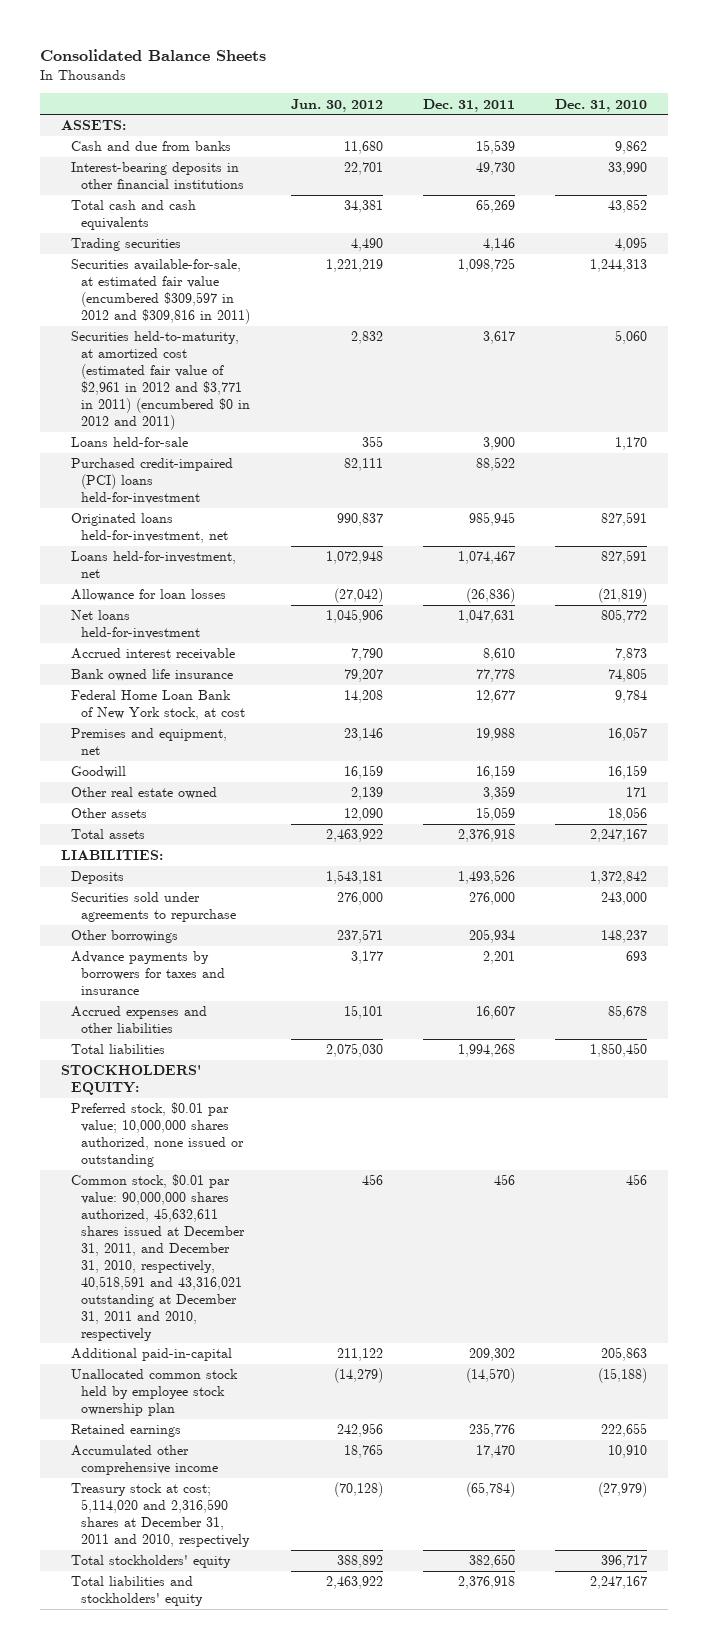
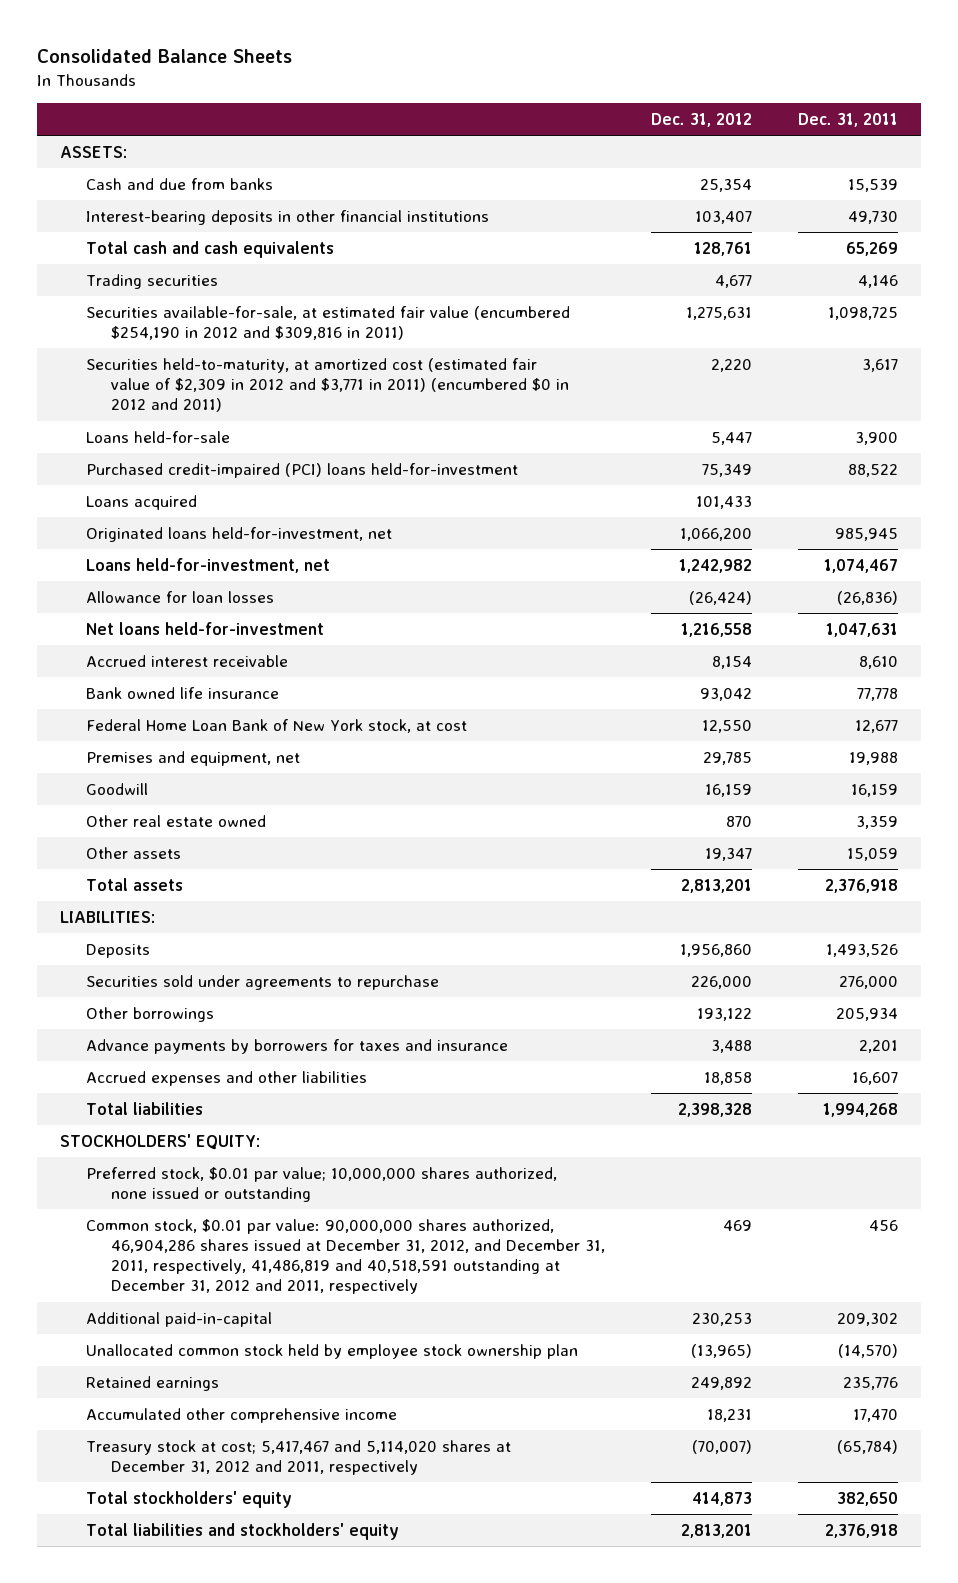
- | Jun. 30, 2012 | Dec. 31, 2011 | Dec. 31, 2010
+ | Dec. 31, 2012 | Dec. 31, 2011
- Securities available-for-sale, at estimated fair value (encumbered $309,597 in 2012 and $309,816 in 2011) | 1,221,219 | 1,098,725 | 1,244,313
- Securities held-to-maturity, at amortized cost (estimated fair value of $2,961 in 2012 and $3,771 in 2011) (encumbered $0 in 2012 and 2011) | 2,832 | 3,617 | 5,060
+ Securities available-for-sale, at estimated fair value (encumbered $254,190 in 2012 and $309,816 in 2011) | 1,275,631 | 1,098,725
+ Securities held-to-maturity, at amortized cost (estimated fair value of $2,309 in 2012 and $3,771 in 2011) (encumbered $0 in 2012 and 2011) | 2,220 | 3,617
+ Loans acquired | 101,433 |
- Common stock, $0.01 par value: 90,000,000 shares authorized, 45,632,611 shares issued at December 31, 2011, and December 31, 2010, respectively, 40,518,591 and 43,316,021 outstanding at December 31, 2011 and 2010, respectively | 456 | 456 | 456
+ Common stock, $0.01 par value: 90,000,000 shares authorized, 46,904,286 shares issued at December 31, 2012, and December 31, 2011, respectively, 41,486,819 and 40,518,591 outstanding at December 31, 2012 and 2011, respectively | 469 | 456
- Treasury stock at cost; 5,114,020 and 2,316,590 shares at December 31, 2011 and 2010, respectively | (70,128) | (65,784) | (27,979)
+ Treasury stock at cost; 5,417,467 and 5,114,020 shares at December 31, 2012 and 2011, respectively | (70,007) | (65,784)

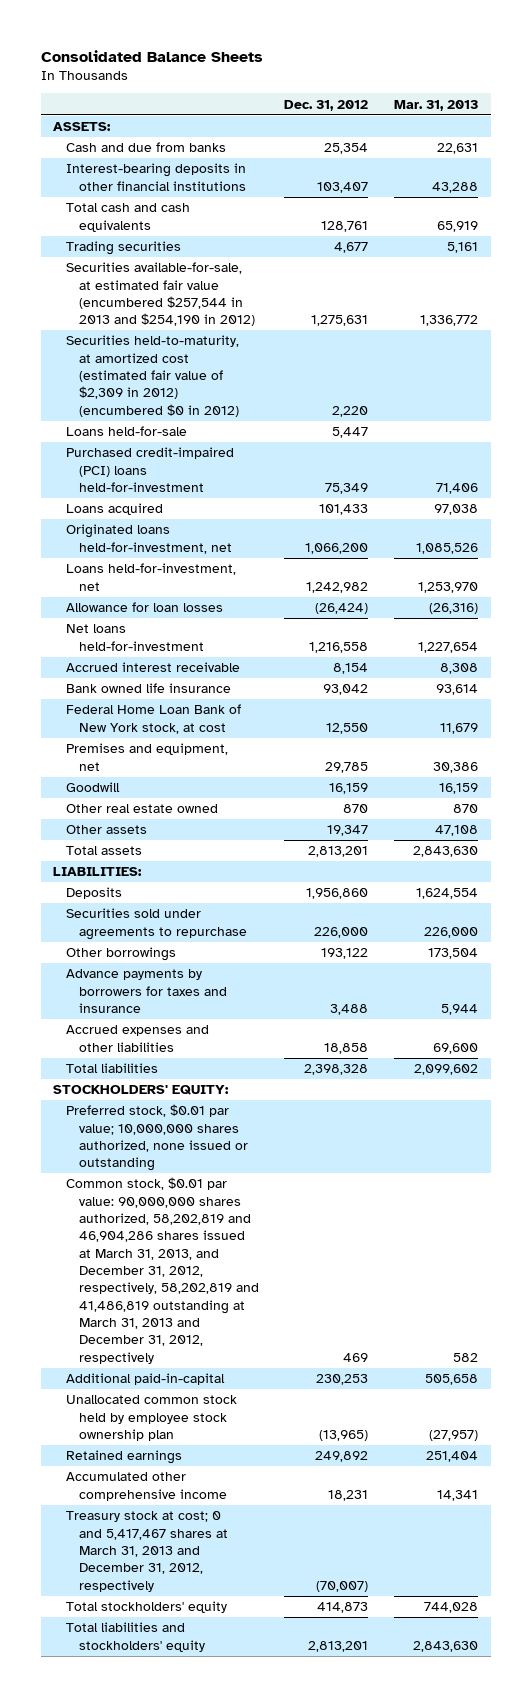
- | Dec. 31, 2012 | Dec. 31, 2011
+ | Dec. 31, 2012 | Mar. 31, 2013
- Securities available-for-sale, at estimated fair value (encumbered $254,190 in 2012 and $309,816 in 2011) | 1,275,631 | 1,098,725
- Securities held-to-maturity, at amortized cost (estimated fair value of $2,309 in 2012 and $3,771 in 2011) (encumbered $0 in 2012 and 2011) | 2,220 | 3,617
+ Securities available-for-sale, at estimated fair value (encumbered $257,544 in 2013 and $254,190 in 2012) | 1,275,631 | 1,336,772
+ Securities held-to-maturity, at amortized cost (estimated fair value of $2,309 in 2012) (encumbered $0 in 2012) | 2,220 |
- Common stock, $0.01 par value: 90,000,000 shares authorized, 46,904,286 shares issued at December 31, 2012, and December 31, 2011, respectively, 41,486,819 and 40,518,591 outstanding at December 31, 2012 and 2011, respectively | 469 | 456
+ Common stock, $0.01 par value: 90,000,000 shares authorized, 58,202,819 and 46,904,286 shares issued at March 31, 2013, and December 31, 2012, respectively, 58,202,819 and 41,486,819 outstanding at March 31, 2013 and December 31, 2012, respectively | 469 | 582
- Treasury stock at cost; 5,417,467 and 5,114,020 shares at December 31, 2012 and 2011, respectively | (70,007) | (65,784)
+ Treasury stock at cost; 0 and 5,417,467 shares at March 31, 2013 and December 31, 2012, respectively | (70,007) |

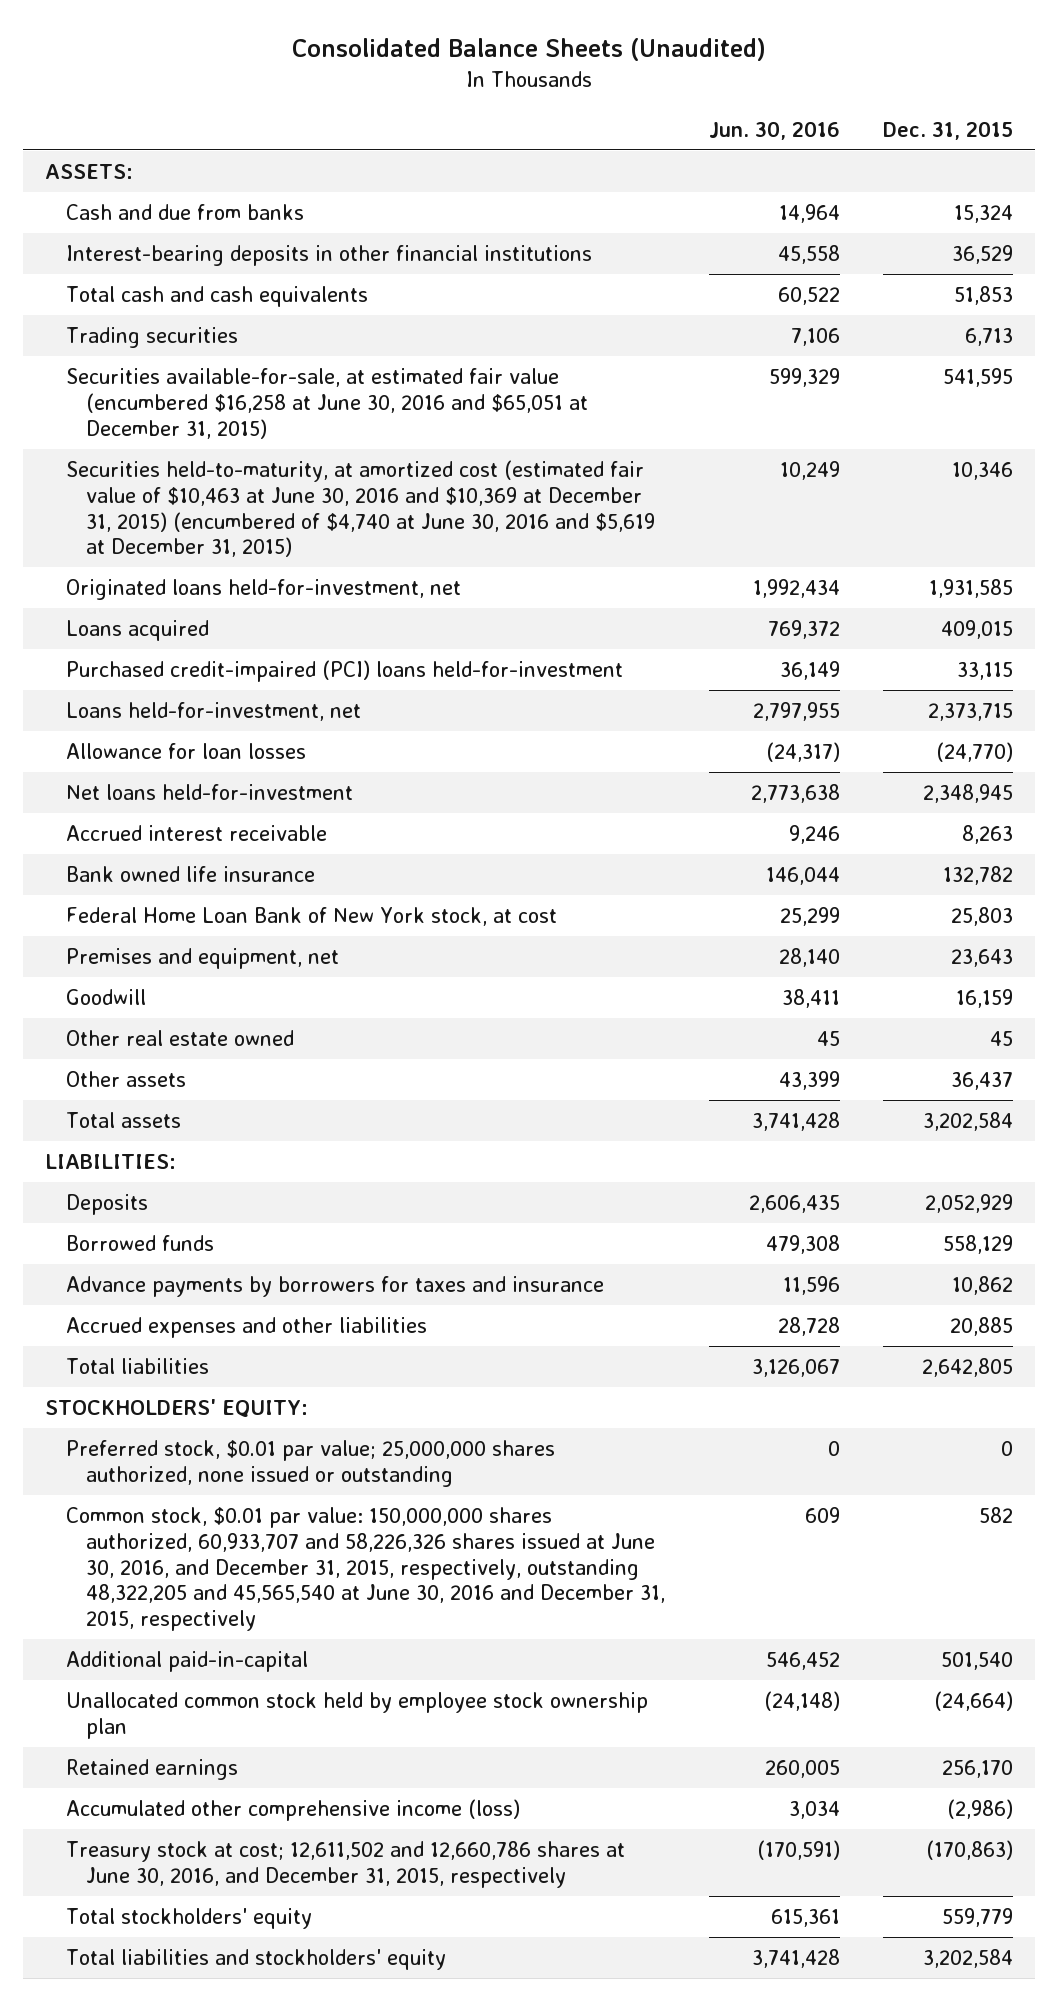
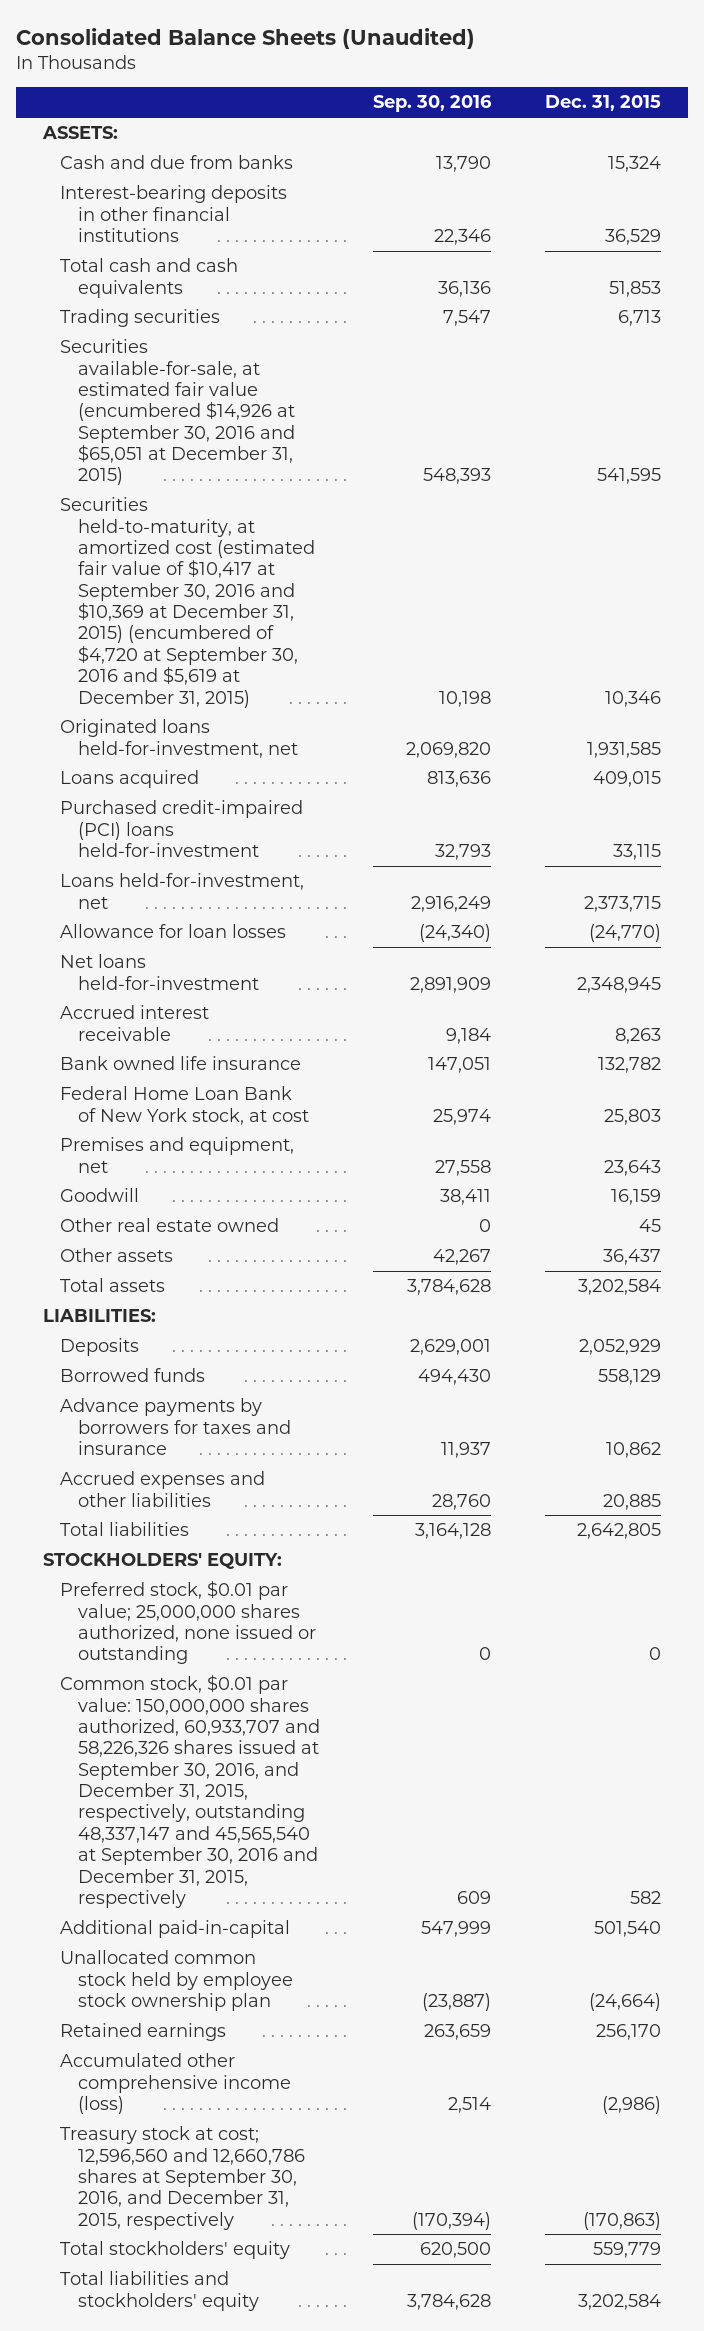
- | Jun. 30, 2016 | Dec. 31, 2015
+ | Sep. 30, 2016 | Dec. 31, 2015
- Securities available-for-sale, at estimated fair value (encumbered $16,258 at June 30, 2016 and $65,051 at December 31, 2015) | 599,329 | 541,595
- Securities held-to-maturity, at amortized cost (estimated fair value of $10,463 at June 30, 2016 and $10,369 at December 31, 2015) (encumbered of $4,740 at June 30, 2016 and $5,619 at December 31, 2015) | 10,249 | 10,346
+ Securities available-for-sale, at estimated fair value (encumbered $14,926 at September 30, 2016 and $65,051 at December 31, 2015) | 548,393 | 541,595
+ Securities held-to-maturity, at amortized cost (estimated fair value of $10,417 at September 30, 2016 and $10,369 at December 31, 2015) (encumbered of $4,720 at September 30, 2016 and $5,619 at December 31, 2015) | 10,198 | 10,346
- Common stock, $0.01 par value: 150,000,000 shares authorized, 60,933,707 and 58,226,326 shares issued at June 30, 2016, and December 31, 2015, respectively, outstanding 48,322,205 and 45,565,540 at June 30, 2016 and December 31, 2015, respectively | 609 | 582
+ Common stock, $0.01 par value: 150,000,000 shares authorized, 60,933,707 and 58,226,326 shares issued at September 30, 2016, and December 31, 2015, respectively, outstanding 48,337,147 and 45,565,540 at September 30, 2016 and December 31, 2015, respectively | 609 | 582
- Treasury stock at cost; 12,611,502 and 12,660,786 shares at June 30, 2016, and December 31, 2015, respectively | (170,591) | (170,863)
+ Treasury stock at cost; 12,596,560 and 12,660,786 shares at September 30, 2016, and December 31, 2015, respectively | (170,394) | (170,863)

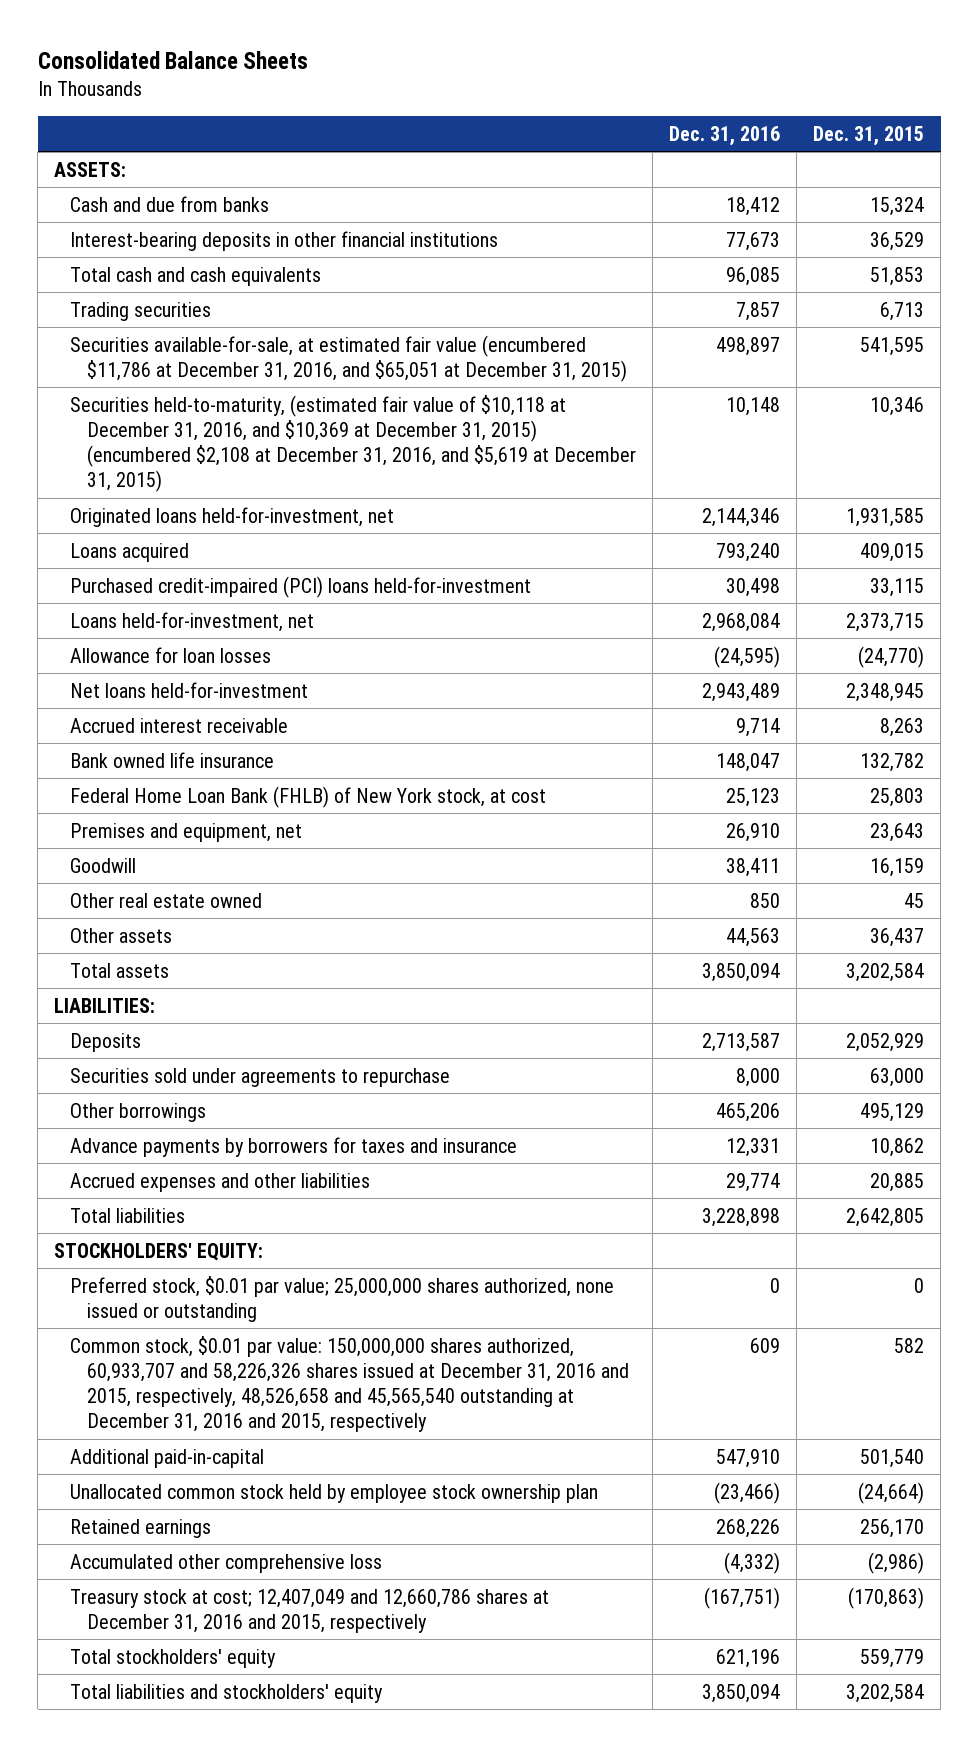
- Consolidated Balance Sheets (Unaudited)
+ Consolidated Balance Sheets
- | Sep. 30, 2016 | Dec. 31, 2015
+ | Dec. 31, 2016 | Dec. 31, 2015
- Securities available-for-sale, at estimated fair value (encumbered $14,926 at September 30, 2016 and $65,051 at December 31, 2015) | 548,393 | 541,595
- Securities held-to-maturity, at amortized cost (estimated fair value of $10,417 at September 30, 2016 and $10,369 at December 31, 2015) (encumbered of $4,720 at September 30, 2016 and $5,619 at December 31, 2015) | 10,198 | 10,346
+ Securities available-for-sale, at estimated fair value (encumbered $11,786 at December 31, 2016, and $65,051 at December 31, 2015) | 498,897 | 541,595
+ Securities held-to-maturity, (estimated fair value of $10,118 at December 31, 2016, and $10,369 at December 31, 2015) (encumbered $2,108 at December 31, 2016, and $5,619 at December 31, 2015) | 10,148 | 10,346
- Federal Home Loan Bank of New York stock, at cost | 25,974 | 25,803
+ Federal Home Loan Bank (FHLB) of New York stock, at cost | 25,123 | 25,803
- Borrowed funds | 494,430 | 558,129
+ Securities sold under agreements to repurchase | 8,000 | 63,000
+ Other borrowings | 465,206 | 495,129
- Common stock, $0.01 par value: 150,000,000 shares authorized, 60,933,707 and 58,226,326 shares issued at September 30, 2016, and December 31, 2015, respectively, outstanding 48,337,147 and 45,565,540 at September 30, 2016 and December 31, 2015, respectively | 609 | 582
+ Common stock, $0.01 par value: 150,000,000 shares authorized, 60,933,707 and 58,226,326 shares issued at December 31, 2016 and 2015, respectively, 48,526,658 and 45,565,540 outstanding at December 31, 2016 and 2015, respectively | 609 | 582
- Accumulated other comprehensive income (loss) | 2,514 | (2,986)
- Treasury stock at cost; 12,596,560 and 12,660,786 shares at September 30, 2016, and December 31, 2015, respectively | (170,394) | (170,863)
+ Accumulated other comprehensive loss | (4,332) | (2,986)
+ Treasury stock at cost; 12,407,049 and 12,660,786 shares at December 31, 2016 and 2015, respectively | (167,751) | (170,863)

